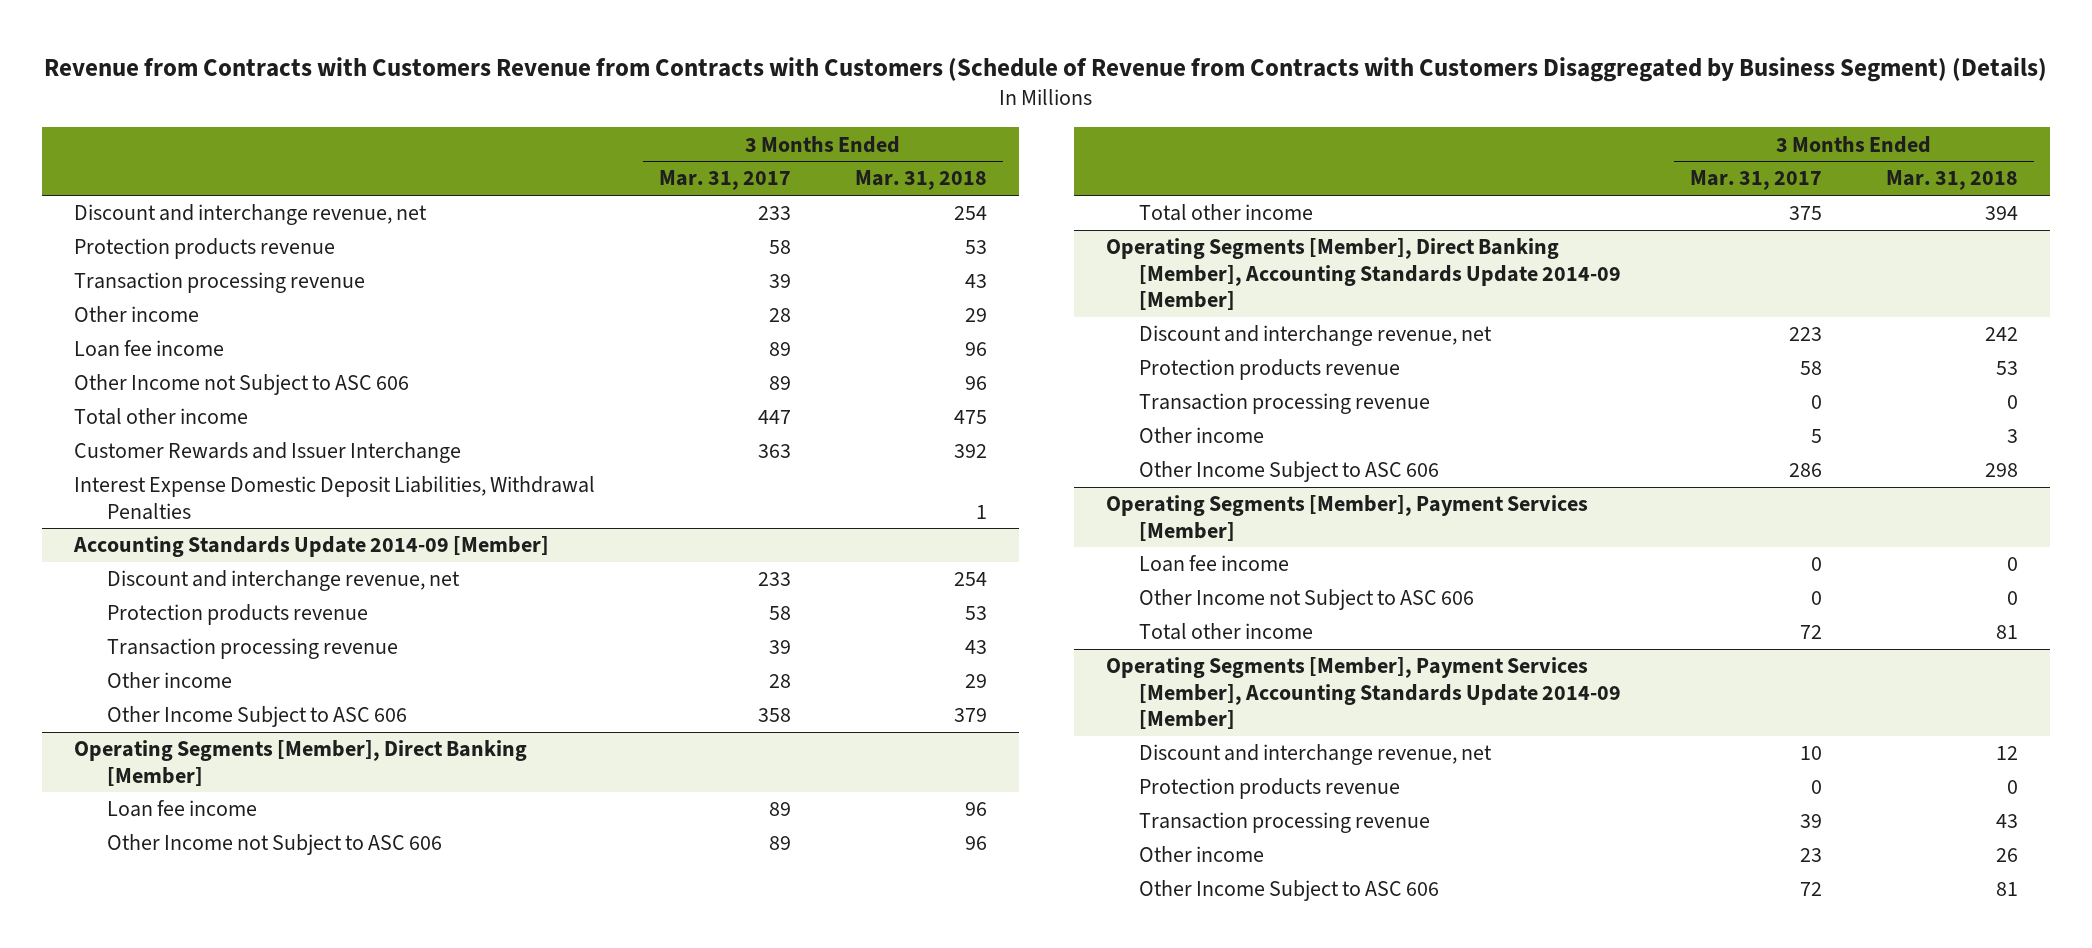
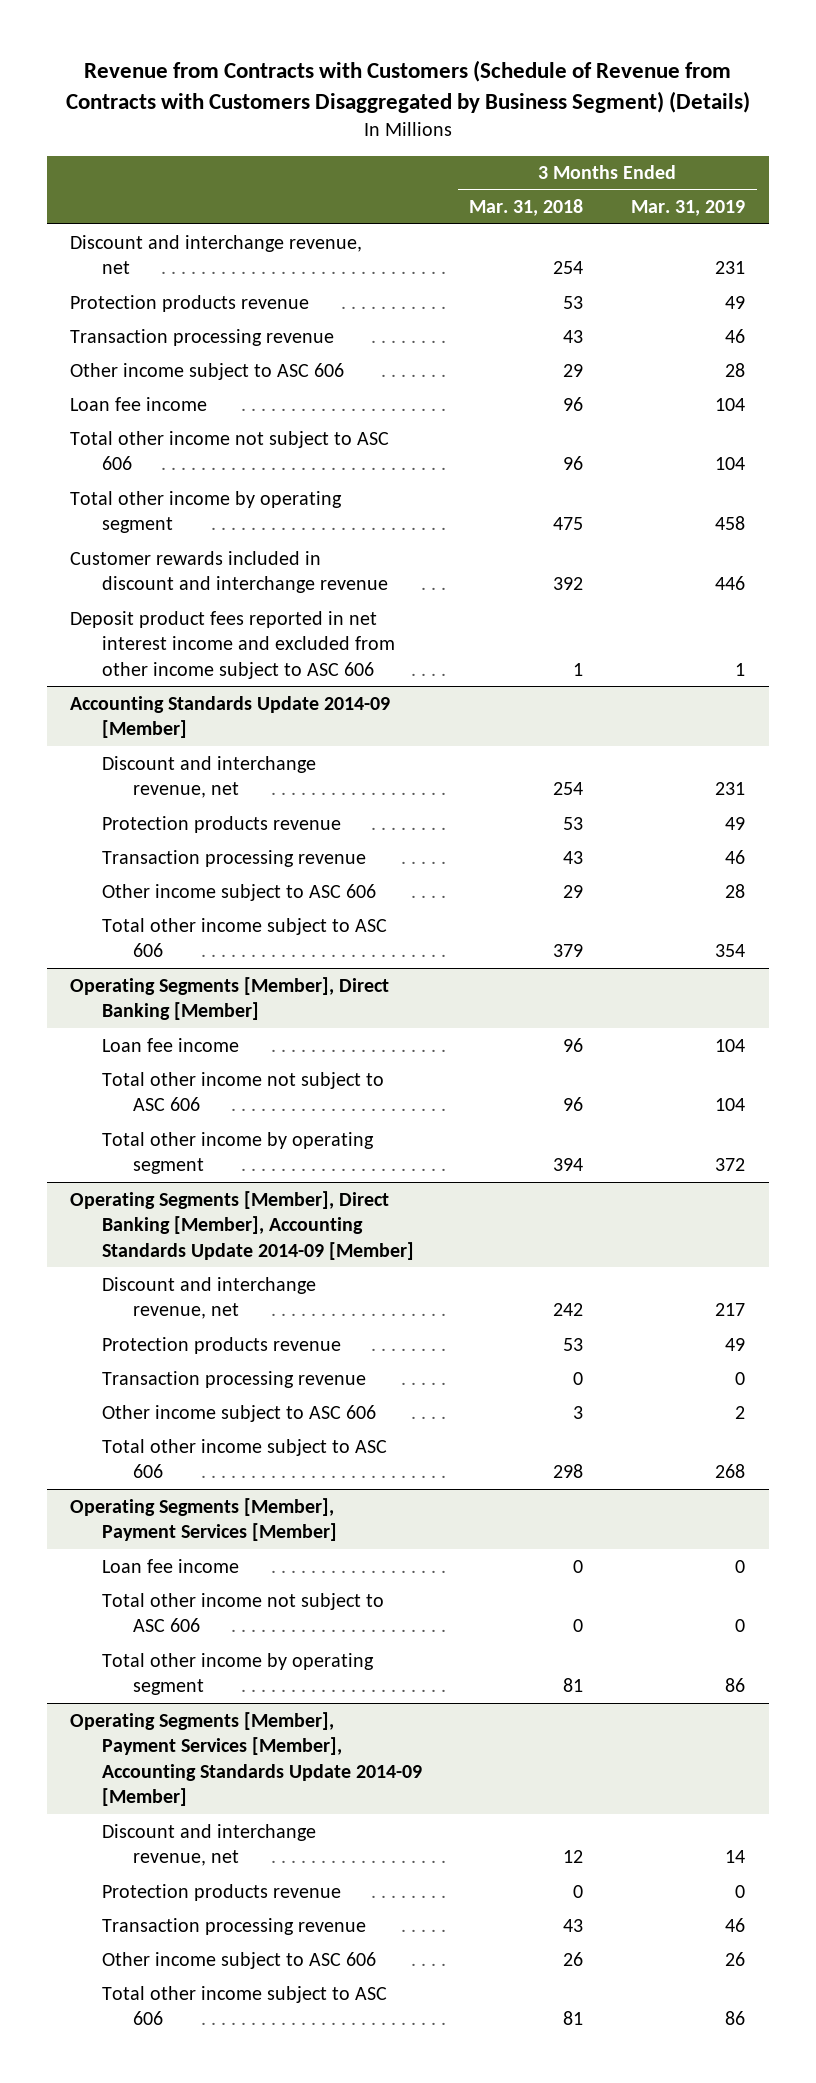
- Revenue from Contracts with Customers Revenue from Contracts with Customers (Schedule of Revenue from Contracts with Customers Disaggregated by Business Segment) (Details)
+ Revenue from Contracts with Customers (Schedule of Revenue from Contracts with Customers Disaggregated by Business Segment) (Details)
- | 3 Months Ended Mar. 31, 2017 | 3 Months Ended Mar. 31, 2018
+ | 3 Months Ended Mar. 31, 2018 | 3 Months Ended Mar. 31, 2019
- Other income | 28 | 29
+ Other income subject to ASC 606 | 29 | 28
- Other Income not Subject to ASC 606 | 89 | 96
- Total other income | 447 | 475
- Customer Rewards and Issuer Interchange | 363 | 392
- Interest Expense Domestic Deposit Liabilities, Withdrawal Penalties | | 1
+ Total other income not subject to ASC 606 | 96 | 104
+ Total other income by operating segment | 475 | 458
+ Customer rewards included in discount and interchange revenue | 392 | 446
+ Deposit product fees reported in net interest income and excluded from other income subject to ASC 606 | 1 | 1
@ Accounting Standards Update 2014-09 [Member]
- Other income | 28 | 29
- Other Income Subject to ASC 606 | 358 | 379
+ Other income subject to ASC 606 | 29 | 28
+ Total other income subject to ASC 606 | 379 | 354
@ Operating Segments [Member], Direct Banking [Member]
- Other Income not Subject to ASC 606 | 89 | 96
- Total other income | 375 | 394
+ Total other income not subject to ASC 606 | 96 | 104
+ Total other income by operating segment | 394 | 372
@ Operating Segments [Member], Direct Banking [Member], Accounting Standards Update 2014-09 [Member]
- Other income | 5 | 3
- Other Income Subject to ASC 606 | 286 | 298
+ Other income subject to ASC 606 | 3 | 2
+ Total other income subject to ASC 606 | 298 | 268
@ Operating Segments [Member], Payment Services [Member]
- Other Income not Subject to ASC 606 | 0 | 0
- Total other income | 72 | 81
+ Total other income not subject to ASC 606 | 0 | 0
+ Total other income by operating segment | 81 | 86
@ Operating Segments [Member], Payment Services [Member], Accounting Standards Update 2014-09 [Member]
- Other income | 23 | 26
- Other Income Subject to ASC 606 | 72 | 81
+ Other income subject to ASC 606 | 26 | 26
+ Total other income subject to ASC 606 | 81 | 86

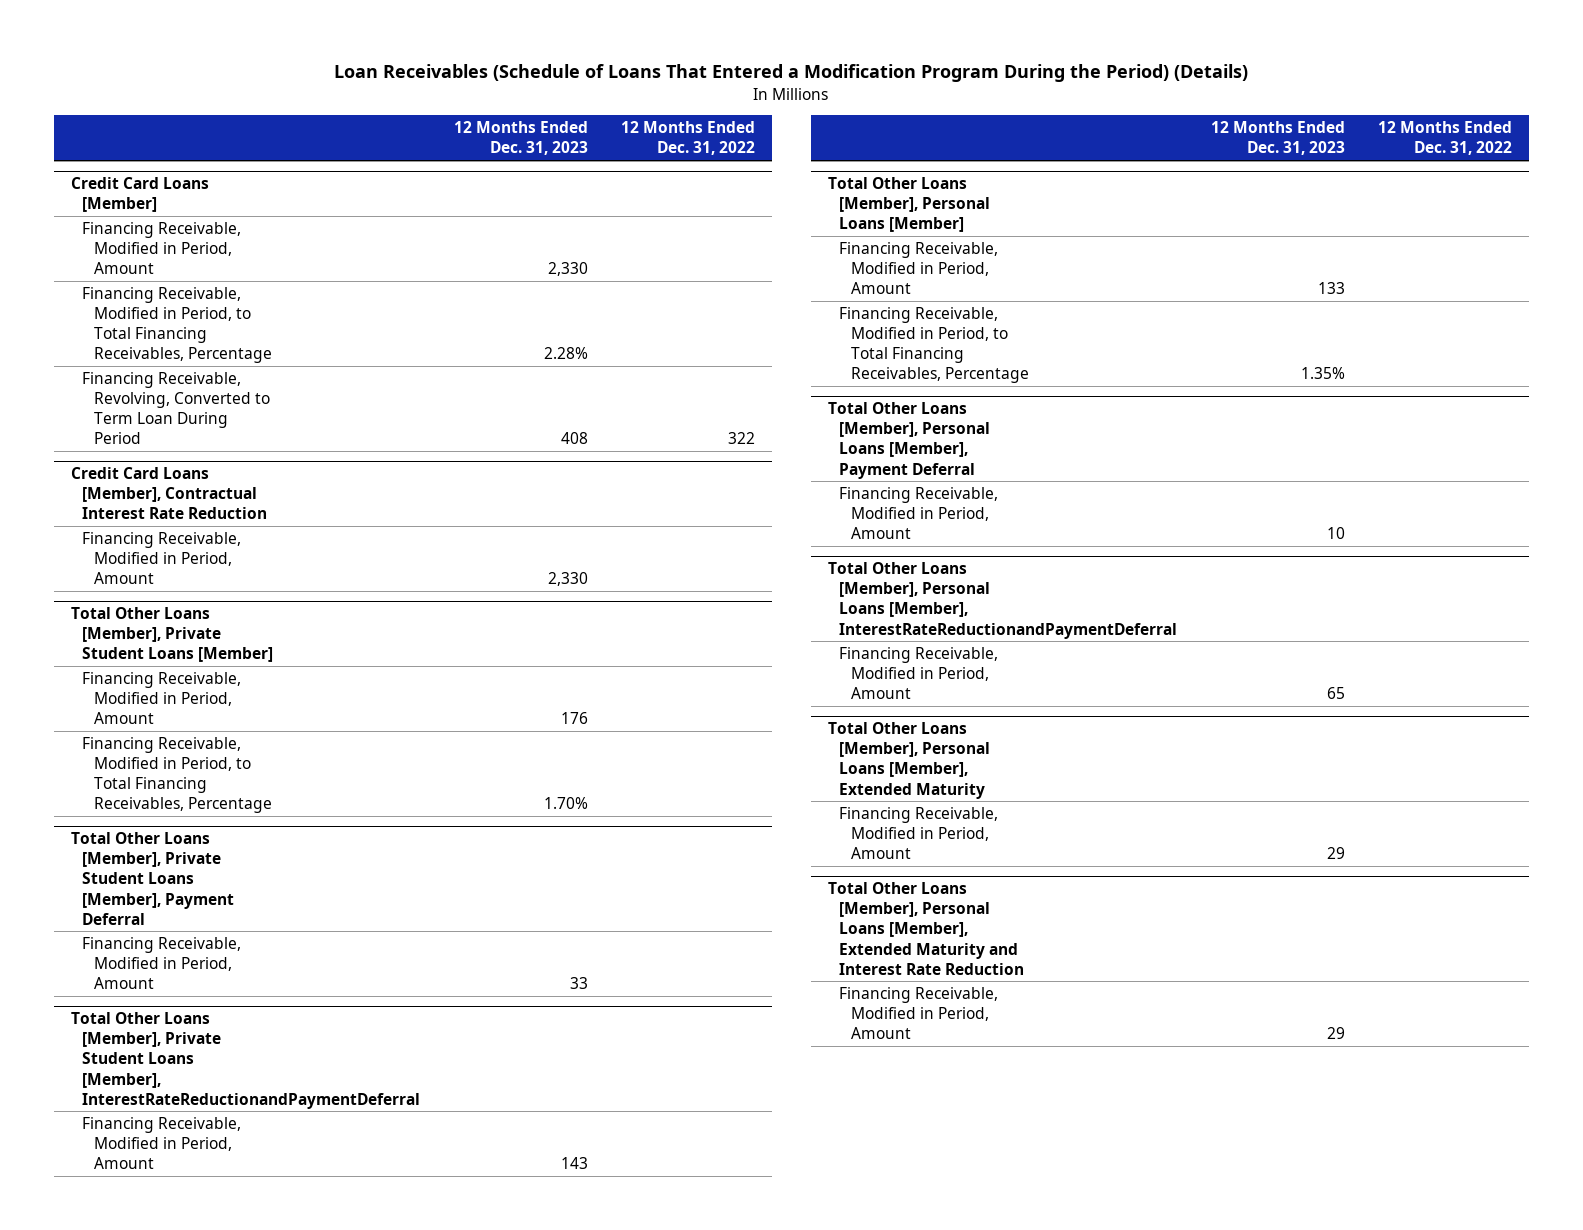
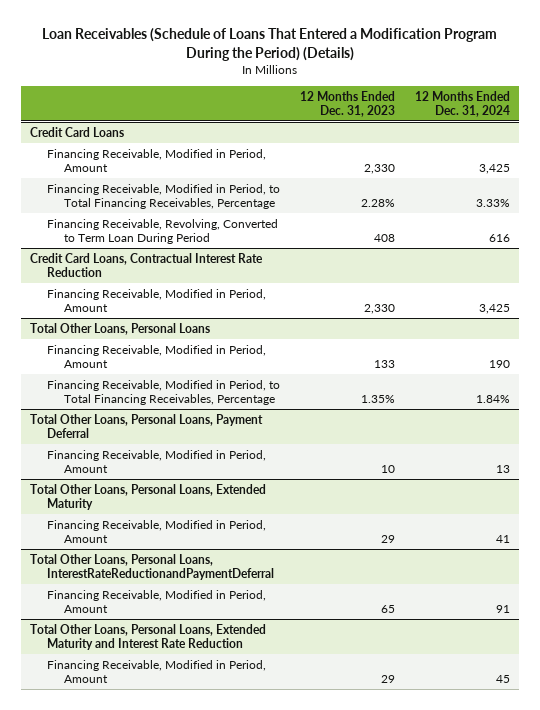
- | 12 Months Ended Dec. 31, 2023 | 12 Months Ended Dec. 31, 2022
+ | 12 Months Ended Dec. 31, 2023 | 12 Months Ended Dec. 31, 2024
- Credit Card Loans [Member]
+ Credit Card Loans
- Credit Card Loans [Member], Contractual Interest Rate Reduction
+ Credit Card Loans, Contractual Interest Rate Reduction
- Total Other Loans [Member], Private Student Loans [Member]
- Financing Receivable, Modified in Period, Amount | 176 |
- Financing Receivable, Modified in Period, to Total Financing Receivables, Percentage | 1.70% |
- Total Other Loans [Member], Private Student Loans [Member], Payment Deferral
- Financing Receivable, Modified in Period, Amount | 33 |
- Total Other Loans [Member], Private Student Loans [Member], InterestRateReductionandPaymentDeferral
- Financing Receivable, Modified in Period, Amount | 143 |
- Total Other Loans [Member], Personal Loans [Member]
+ Total Other Loans, Personal Loans
- Total Other Loans [Member], Personal Loans [Member], Payment Deferral
+ Total Other Loans, Personal Loans, Payment Deferral
- Total Other Loans [Member], Personal Loans [Member], InterestRateReductionandPaymentDeferral
- Financing Receivable, Modified in Period, Amount | 65 |
- Total Other Loans [Member], Personal Loans [Member], Extended Maturity
+ Total Other Loans, Personal Loans, Extended Maturity
- Total Other Loans [Member], Personal Loans [Member], Extended Maturity and Interest Rate Reduction
+ Total Other Loans, Personal Loans, InterestRateReductionandPaymentDeferral
+ Financing Receivable, Modified in Period, Amount | 65 | 91
+ Total Other Loans, Personal Loans, Extended Maturity and Interest Rate Reduction

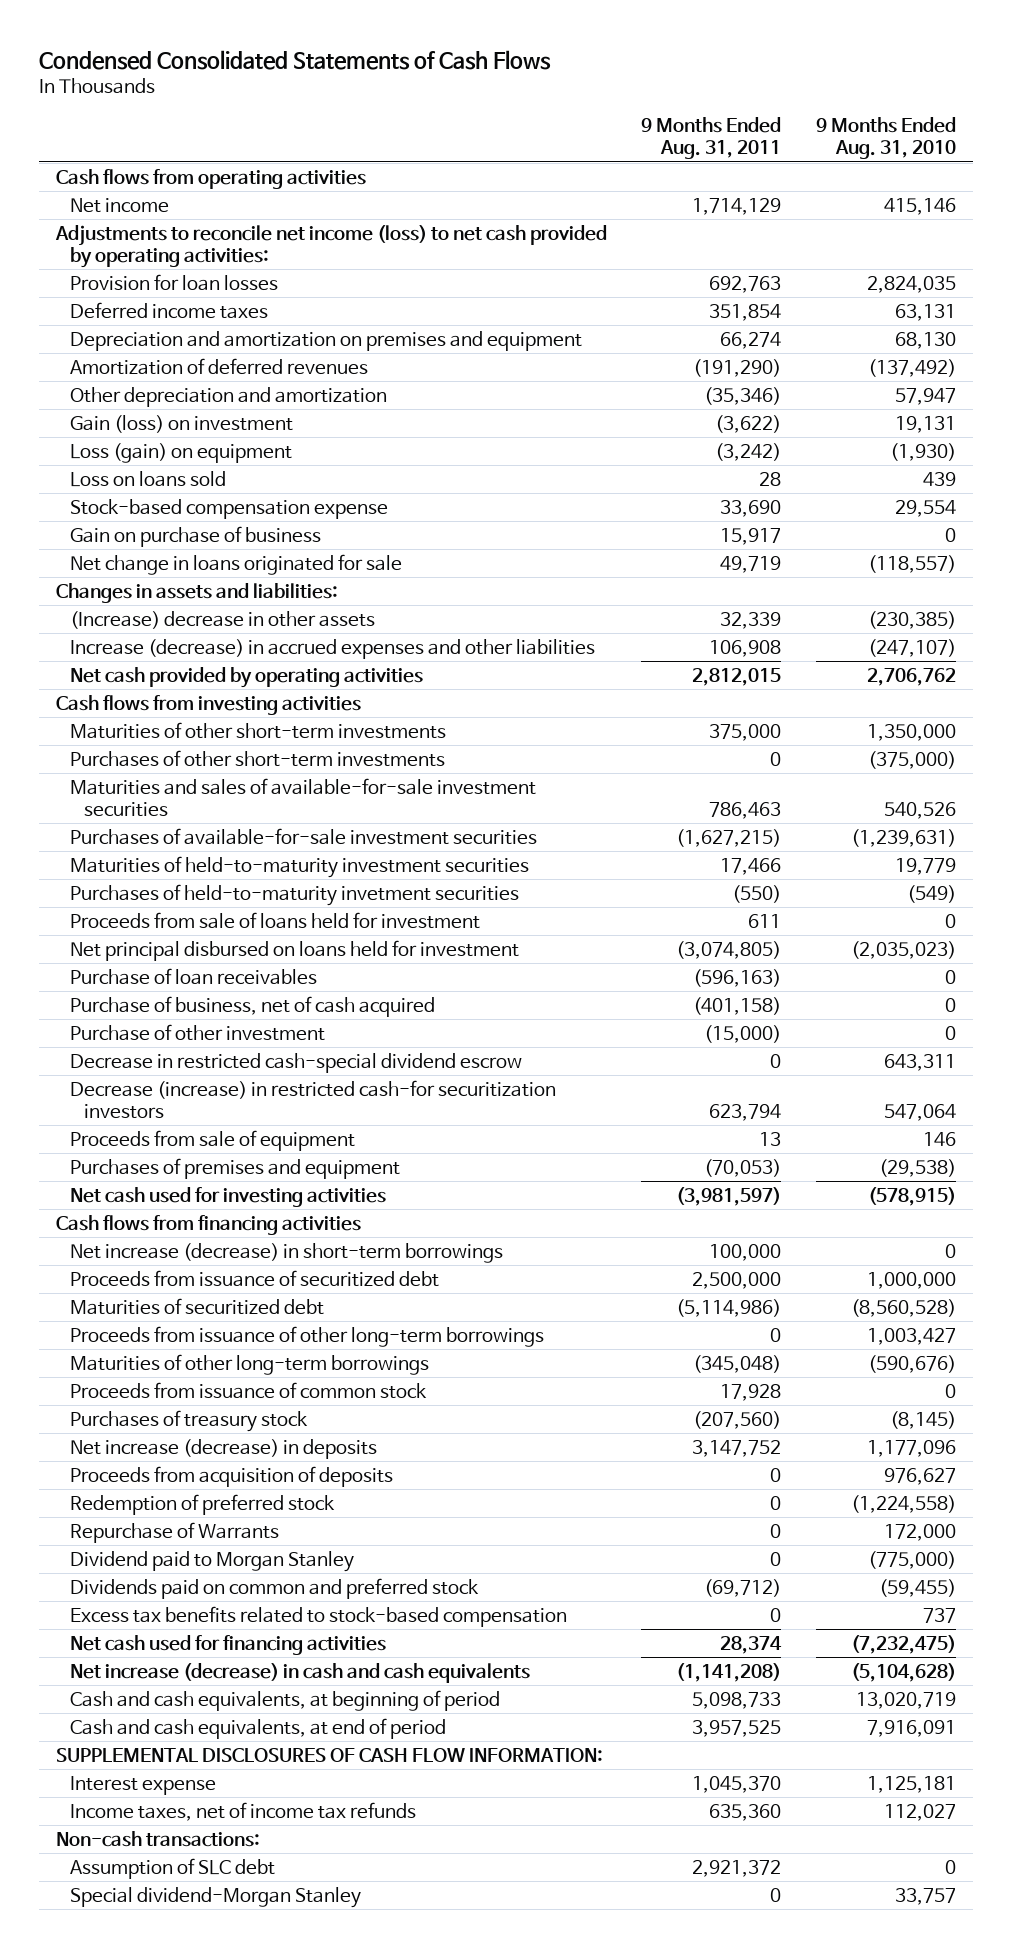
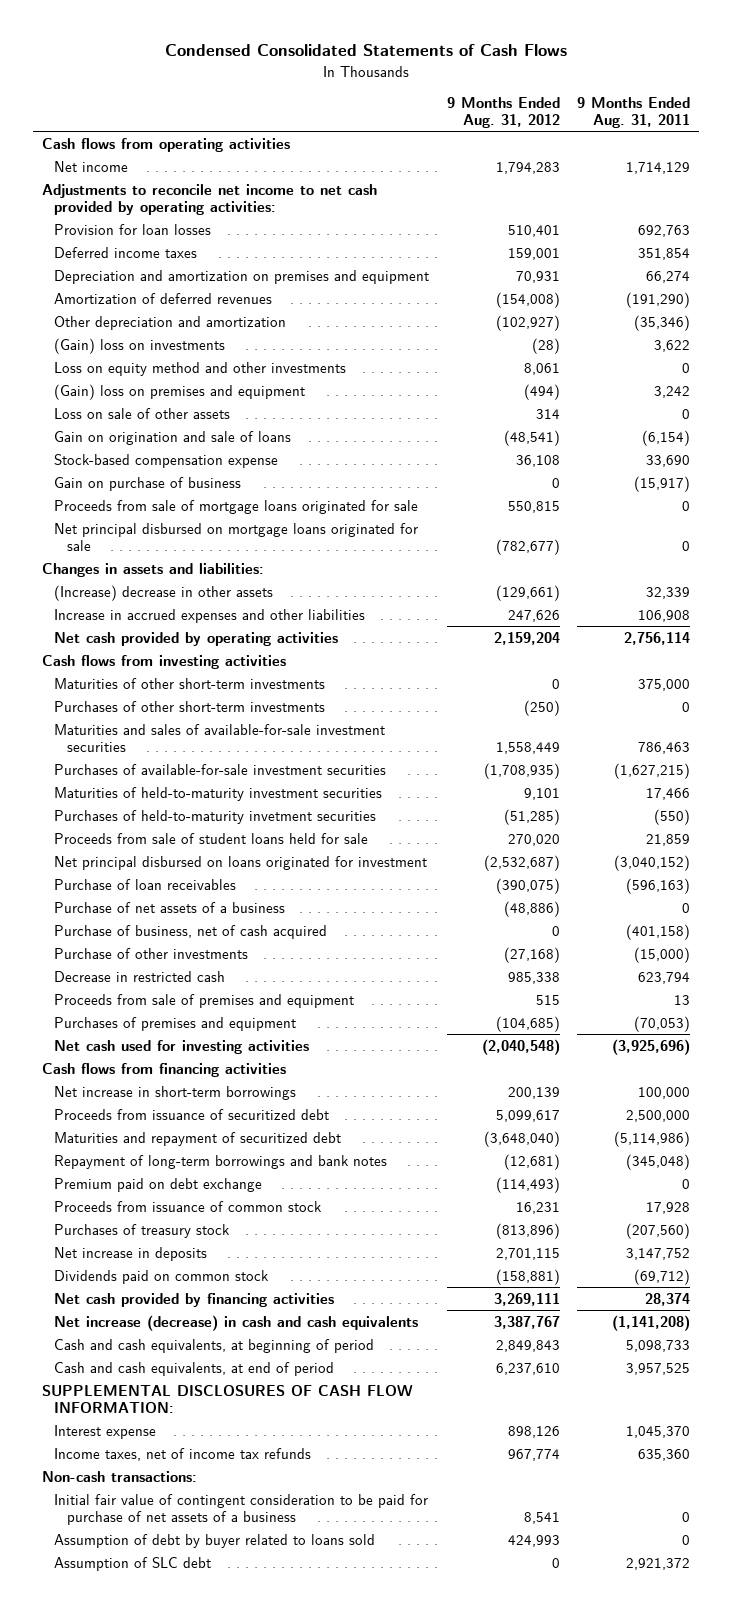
- | 9 Months Ended Aug. 31, 2011 | 9 Months Ended Aug. 31, 2010
+ | 9 Months Ended Aug. 31, 2012 | 9 Months Ended Aug. 31, 2011
- Adjustments to reconcile net income (loss) to net cash provided by operating activities:
+ Adjustments to reconcile net income to net cash provided by operating activities:
- Gain (loss) on investment | (3,622) | 19,131
- Loss (gain) on equipment | (3,242) | (1,930)
- Loss on loans sold | 28 | 439
+ (Gain) loss on investments | (28) | 3,622
+ Loss on equity method and other investments | 8,061 | 0
+ (Gain) loss on premises and equipment | (494) | 3,242
+ Loss on sale of other assets | 314 | 0
+ Gain on origination and sale of loans | (48,541) | (6,154)
- Gain on purchase of business | 15,917 | 0
- Net change in loans originated for sale | 49,719 | (118,557)
+ Gain on purchase of business | 0 | (15,917)
+ Proceeds from sale of mortgage loans originated for sale | 550,815 | 0
+ Net principal disbursed on mortgage loans originated for sale | (782,677) | 0
- Increase (decrease) in accrued expenses and other liabilities | 106,908 | (247,107)
- Net cash provided by operating activities | 2,812,015 | 2,706,762
+ Increase in accrued expenses and other liabilities | 247,626 | 106,908
+ Net cash provided by operating activities | 2,159,204 | 2,756,114
- Proceeds from sale of loans held for investment | 611 | 0
- Net principal disbursed on loans held for investment | (3,074,805) | (2,035,023)
+ Proceeds from sale of student loans held for sale | 270,020 | 21,859
+ Net principal disbursed on loans originated for investment | (2,532,687) | (3,040,152)
+ Purchase of net assets of a business | (48,886) | 0
- Purchase of other investment | (15,000) | 0
- Decrease in restricted cash-special dividend escrow | 0 | 643,311
- Decrease (increase) in restricted cash-for securitization investors | 623,794 | 547,064
- Proceeds from sale of equipment | 13 | 146
+ Purchase of other investments | (27,168) | (15,000)
+ Decrease in restricted cash | 985,338 | 623,794
+ Proceeds from sale of premises and equipment | 515 | 13
- Net cash used for investing activities | (3,981,597) | (578,915)
+ Net cash used for investing activities | (2,040,548) | (3,925,696)
- Net increase (decrease) in short-term borrowings | 100,000 | 0
+ Net increase in short-term borrowings | 200,139 | 100,000
- Maturities of securitized debt | (5,114,986) | (8,560,528)
- Proceeds from issuance of other long-term borrowings | 0 | 1,003,427
- Maturities of other long-term borrowings | (345,048) | (590,676)
+ Maturities and repayment of securitized debt | (3,648,040) | (5,114,986)
+ Repayment of long-term borrowings and bank notes | (12,681) | (345,048)
+ Premium paid on debt exchange | (114,493) | 0
- Net increase (decrease) in deposits | 3,147,752 | 1,177,096
- Proceeds from acquisition of deposits | 0 | 976,627
- Redemption of preferred stock | 0 | (1,224,558)
- Repurchase of Warrants | 0 | 172,000
- Dividend paid to Morgan Stanley | 0 | (775,000)
- Dividends paid on common and preferred stock | (69,712) | (59,455)
- Excess tax benefits related to stock-based compensation | 0 | 737
- Net cash used for financing activities | 28,374 | (7,232,475)
+ Net increase in deposits | 2,701,115 | 3,147,752
+ Dividends paid on common stock | (158,881) | (69,712)
+ Net cash provided by financing activities | 3,269,111 | 28,374
+ Initial fair value of contingent consideration to be paid for purchase of net assets of a business | 8,541 | 0
+ Assumption of debt by buyer related to loans sold | 424,993 | 0
- Special dividend-Morgan Stanley | 0 | 33,757

